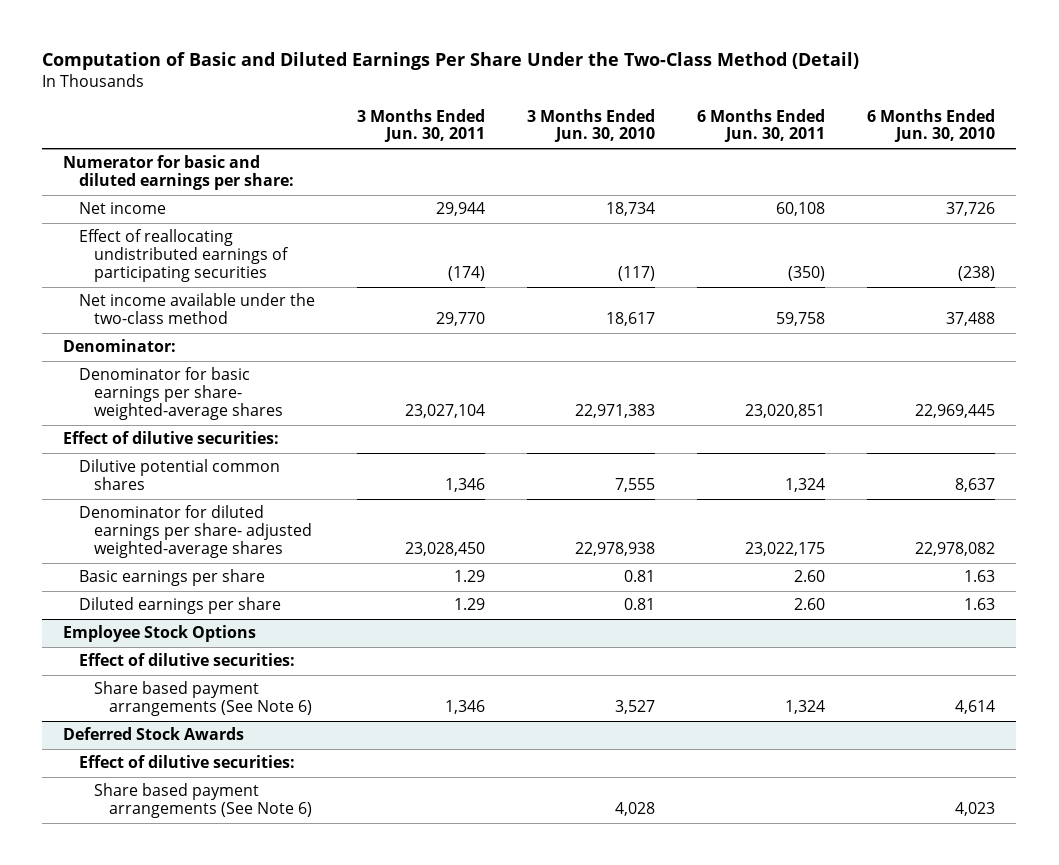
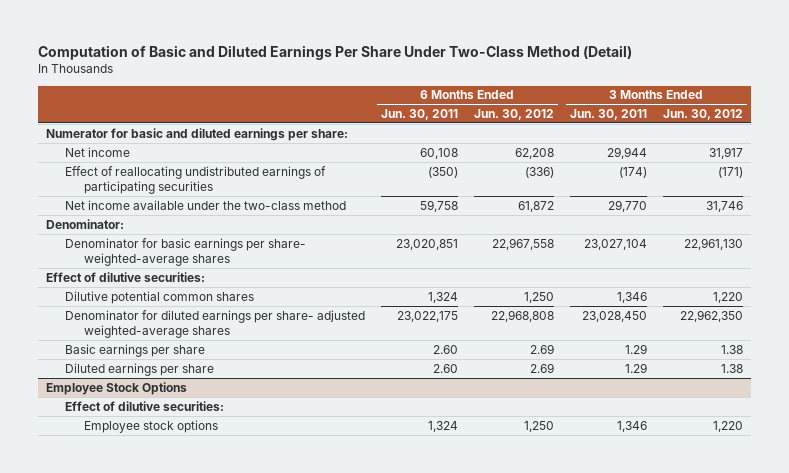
- Computation of Basic and Diluted Earnings Per Share Under the Two-Class Method (Detail)
+ Computation of Basic and Diluted Earnings Per Share Under Two-Class Method (Detail)
- | 3 Months Ended Jun. 30, 2011 | 3 Months Ended Jun. 30, 2010 | 6 Months Ended Jun. 30, 2011 | 6 Months Ended Jun. 30, 2010
+ | 6 Months Ended Jun. 30, 2011 | 6 Months Ended Jun. 30, 2012 | 3 Months Ended Jun. 30, 2011 | 3 Months Ended Jun. 30, 2012
@ Employee Stock Options
- Share based payment arrangements (See Note 6) | 1,346 | 3,527 | 1,324 | 4,614
- Deferred Stock Awards
- Effect of dilutive securities:
- Share based payment arrangements (See Note 6) | | 4,028 | | 4,023
@ Employee Stock Options
+ Employee stock options | 1,324 | 1,250 | 1,346 | 1,220

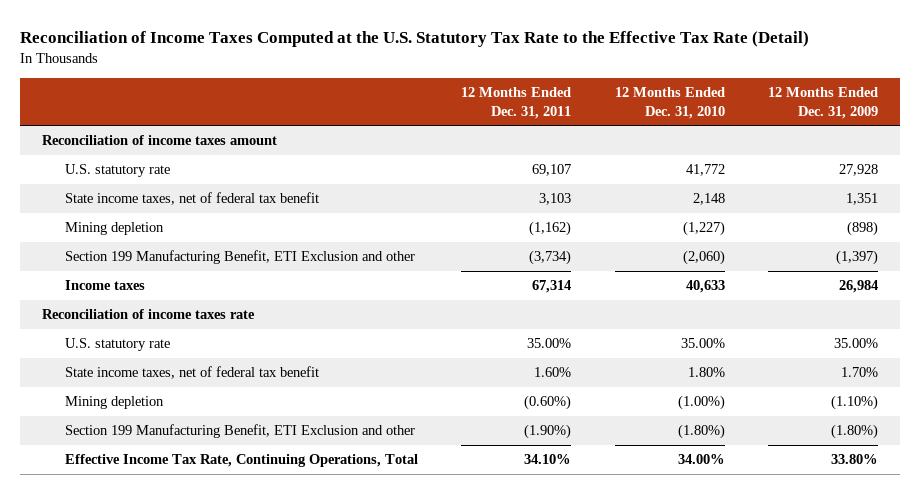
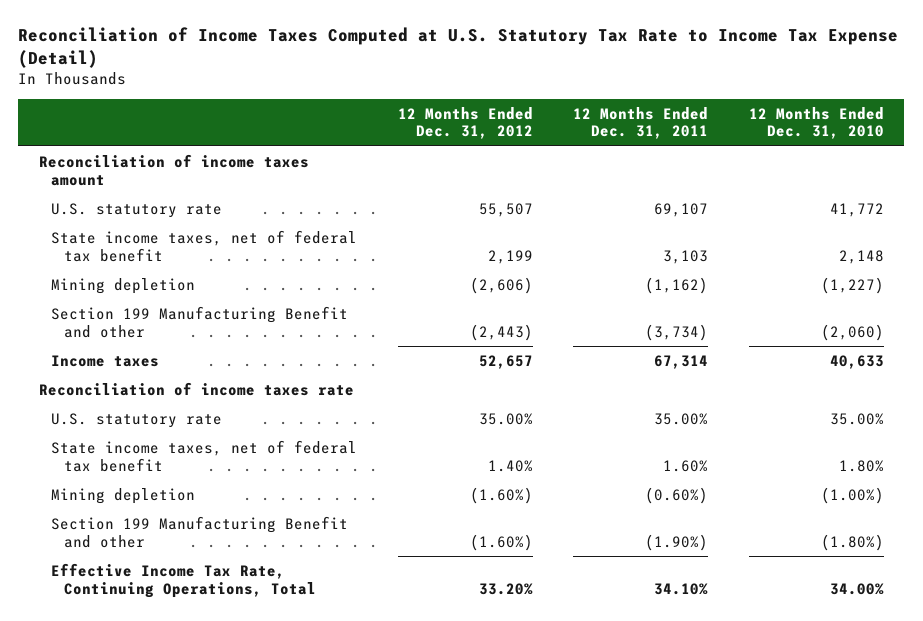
- Reconciliation of Income Taxes Computed at the U.S. Statutory Tax Rate to the Effective Tax Rate (Detail)
+ Reconciliation of Income Taxes Computed at U.S. Statutory Tax Rate to Income Tax Expense (Detail)
- | 12 Months Ended Dec. 31, 2011 | 12 Months Ended Dec. 31, 2010 | 12 Months Ended Dec. 31, 2009
+ | 12 Months Ended Dec. 31, 2012 | 12 Months Ended Dec. 31, 2011 | 12 Months Ended Dec. 31, 2010
- Section 199 Manufacturing Benefit, ETI Exclusion and other | (3,734) | (2,060) | (1,397)
+ Section 199 Manufacturing Benefit and other | (2,443) | (3,734) | (2,060)
- Section 199 Manufacturing Benefit, ETI Exclusion and other | (1.90%) | (1.80%) | (1.80%)
+ Section 199 Manufacturing Benefit and other | (1.60%) | (1.90%) | (1.80%)

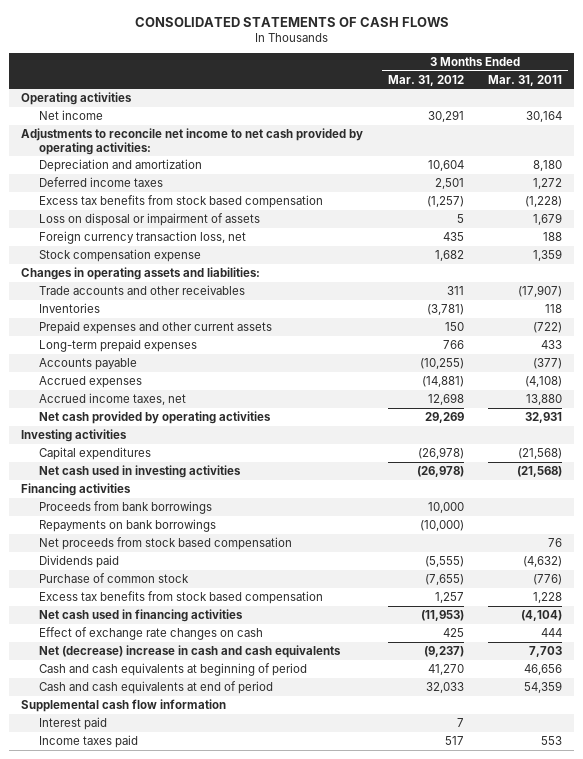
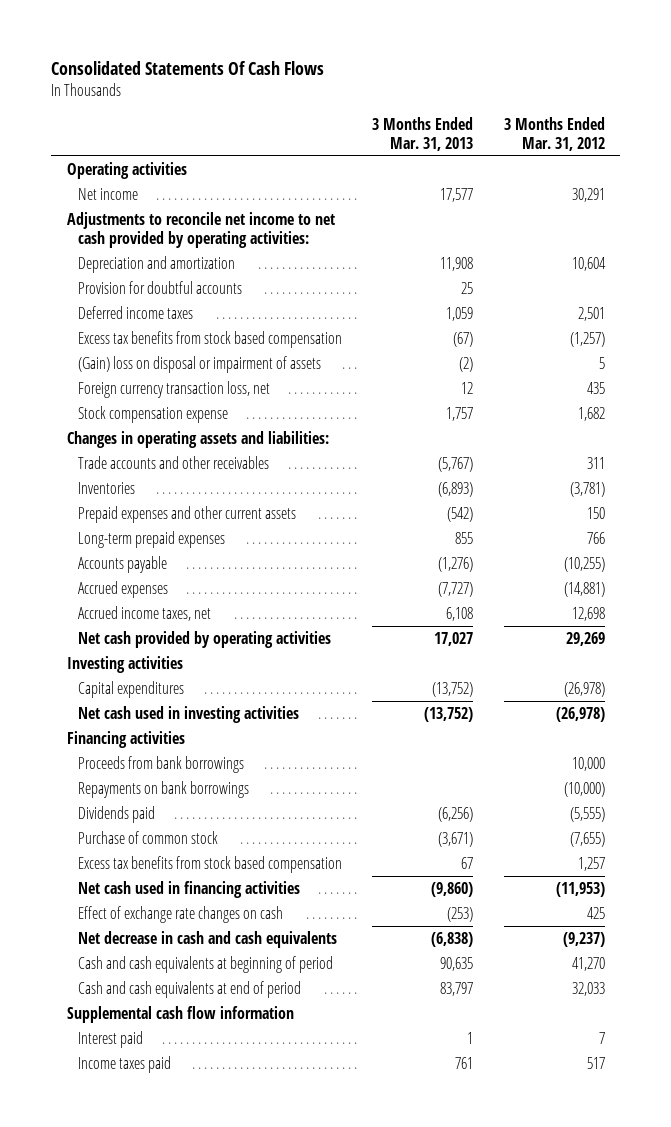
- CONSOLIDATED STATEMENTS OF CASH FLOWS
+ Consolidated Statements Of Cash Flows
- | 3 Months Ended Mar. 31, 2012 | 3 Months Ended Mar. 31, 2011
+ | 3 Months Ended Mar. 31, 2013 | 3 Months Ended Mar. 31, 2012
+ Provision for doubtful accounts | 25 |
- Loss on disposal or impairment of assets | 5 | 1,679
+ (Gain) loss on disposal or impairment of assets | (2) | 5
- Net proceeds from stock based compensation | | 76
- Net (decrease) increase in cash and cash equivalents | (9,237) | 7,703
+ Net decrease in cash and cash equivalents | (6,838) | (9,237)

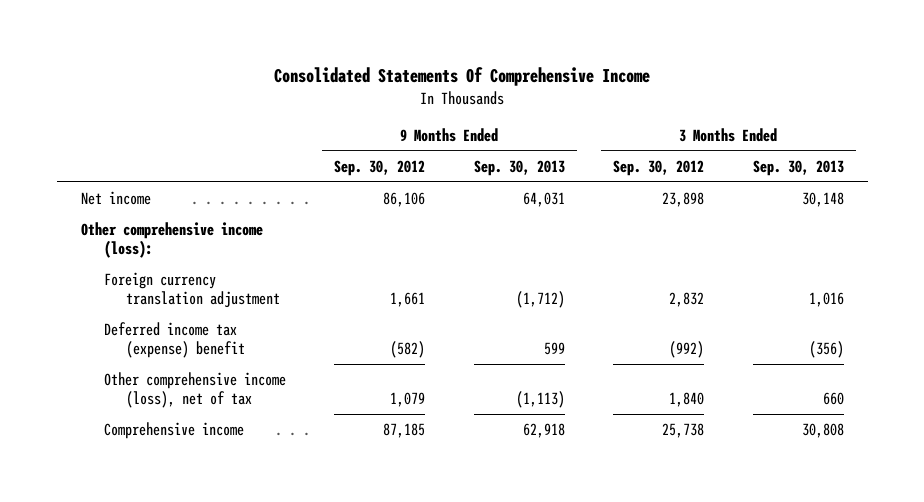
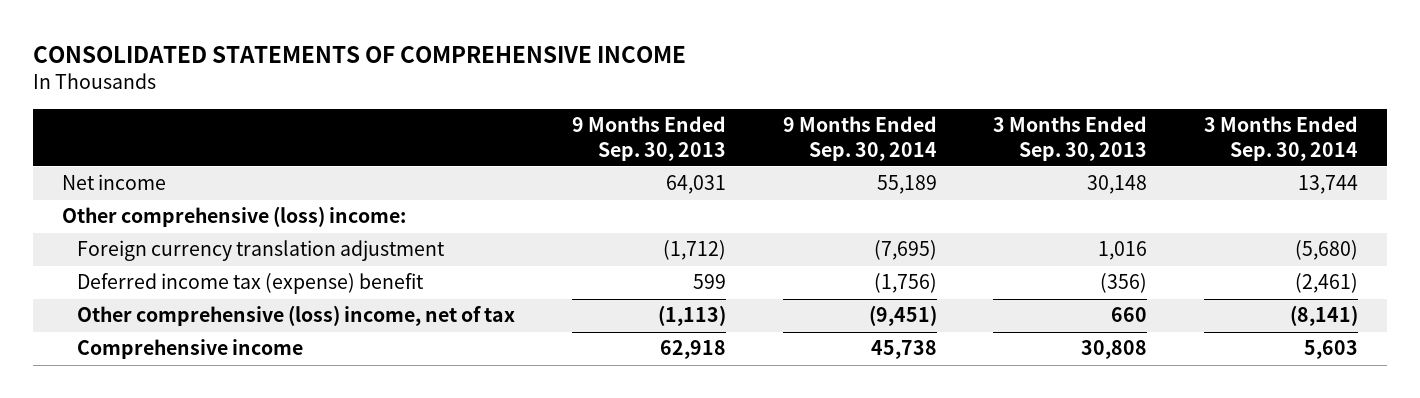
- Consolidated Statements Of Comprehensive Income
+ CONSOLIDATED STATEMENTS OF COMPREHENSIVE INCOME
- | 9 Months Ended Sep. 30, 2012 | 9 Months Ended Sep. 30, 2013 | 3 Months Ended Sep. 30, 2012 | 3 Months Ended Sep. 30, 2013
+ | 9 Months Ended Sep. 30, 2013 | 9 Months Ended Sep. 30, 2014 | 3 Months Ended Sep. 30, 2013 | 3 Months Ended Sep. 30, 2014
- Other comprehensive income (loss):
+ Other comprehensive (loss) income:
- Other comprehensive income (loss), net of tax | 1,079 | (1,113) | 1,840 | 660
+ Other comprehensive (loss) income, net of tax | (1,113) | (9,451) | 660 | (8,141)

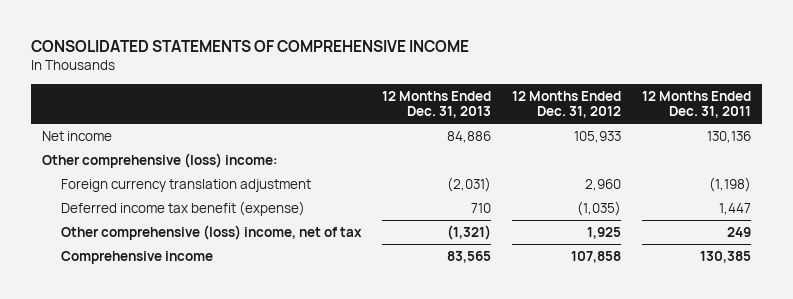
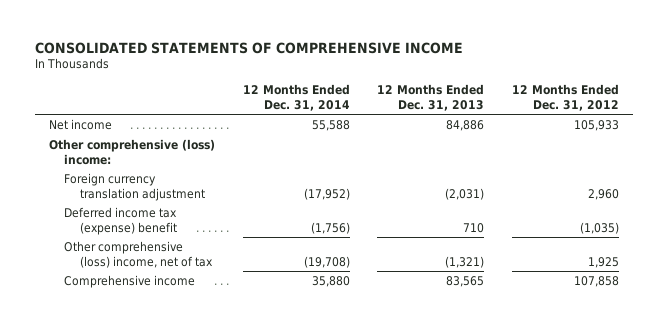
- | 12 Months Ended Dec. 31, 2013 | 12 Months Ended Dec. 31, 2012 | 12 Months Ended Dec. 31, 2011
+ | 12 Months Ended Dec. 31, 2014 | 12 Months Ended Dec. 31, 2013 | 12 Months Ended Dec. 31, 2012
- Deferred income tax benefit (expense) | 710 | (1,035) | 1,447
+ Deferred income tax (expense) benefit | (1,756) | 710 | (1,035)

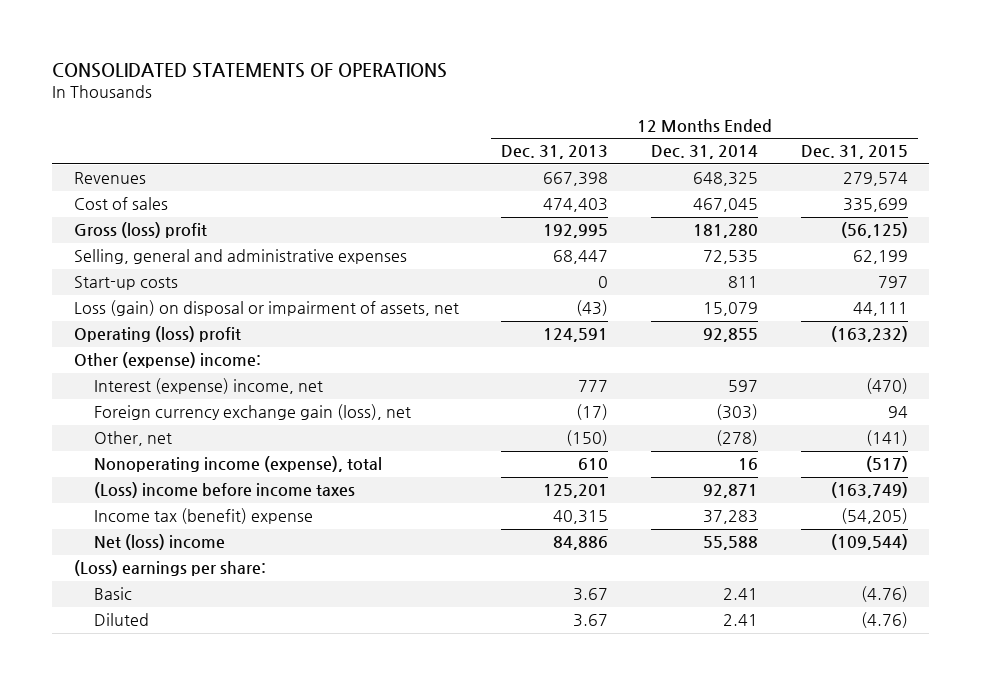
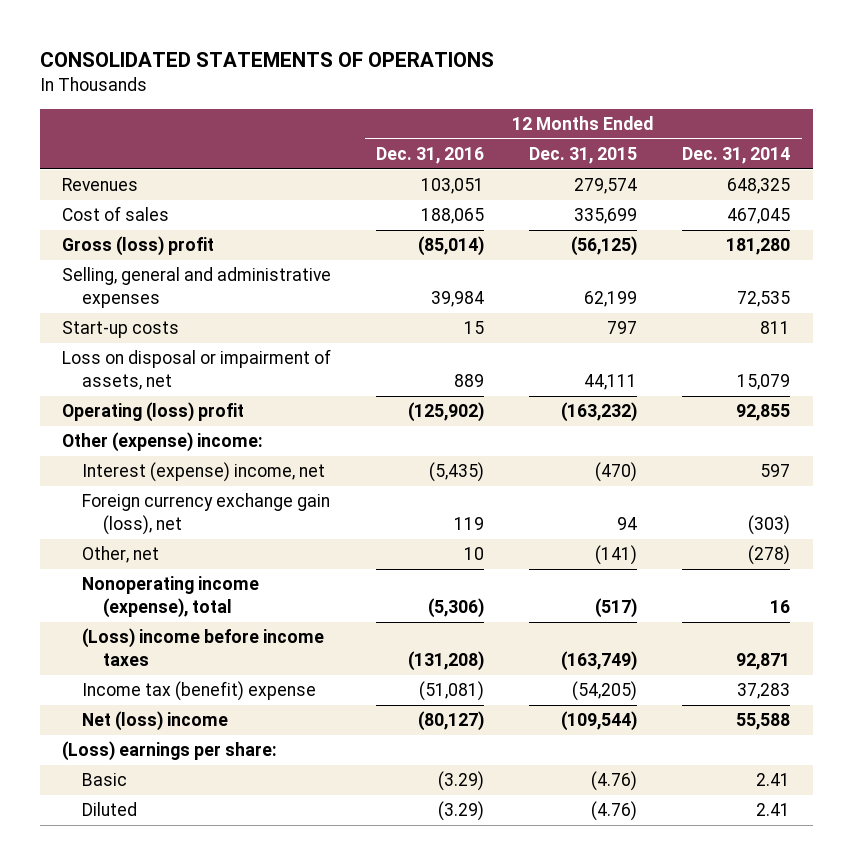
- | 12 Months Ended Dec. 31, 2013 | 12 Months Ended Dec. 31, 2014 | 12 Months Ended Dec. 31, 2015
+ | 12 Months Ended Dec. 31, 2016 | 12 Months Ended Dec. 31, 2015 | 12 Months Ended Dec. 31, 2014
- Loss (gain) on disposal or impairment of assets, net | (43) | 15,079 | 44,111
+ Loss on disposal or impairment of assets, net | 889 | 44,111 | 15,079

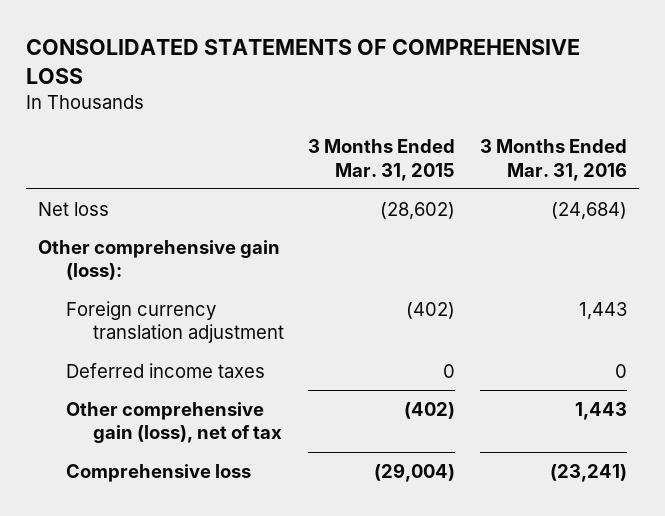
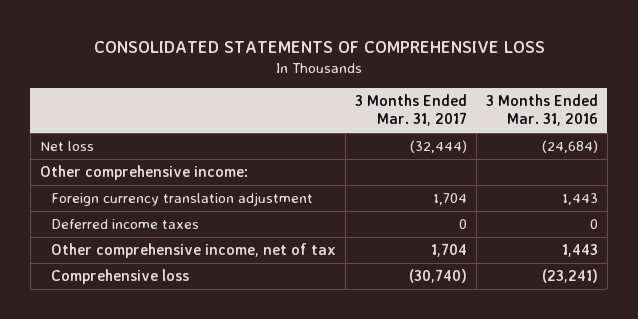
- | 3 Months Ended Mar. 31, 2015 | 3 Months Ended Mar. 31, 2016
+ | 3 Months Ended Mar. 31, 2017 | 3 Months Ended Mar. 31, 2016
- Other comprehensive gain (loss):
+ Other comprehensive income:
- Other comprehensive gain (loss), net of tax | (402) | 1,443
+ Other comprehensive income, net of tax | 1,704 | 1,443

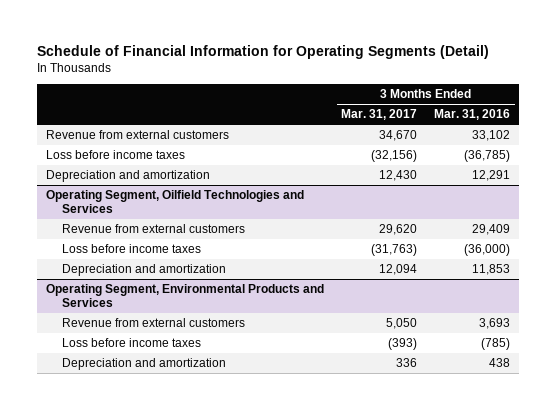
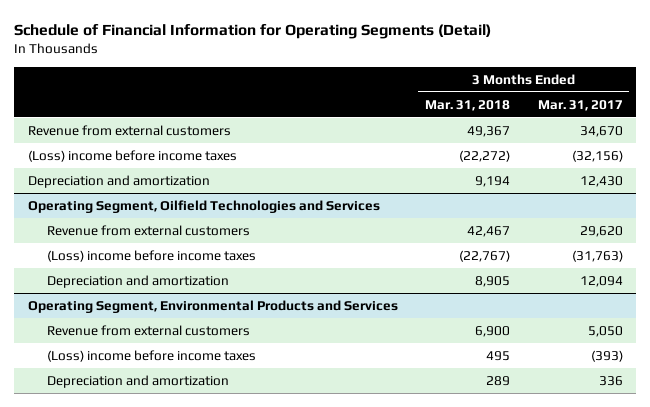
- | 3 Months Ended Mar. 31, 2017 | 3 Months Ended Mar. 31, 2016
+ | 3 Months Ended Mar. 31, 2018 | 3 Months Ended Mar. 31, 2017
- Loss before income taxes | (32,156) | (36,785)
+ (Loss) income before income taxes | (22,272) | (32,156)
@ Operating Segment, Oilfield Technologies and Services
- Loss before income taxes | (31,763) | (36,000)
+ (Loss) income before income taxes | (22,767) | (31,763)
@ Operating Segment, Environmental Products and Services
- Loss before income taxes | (393) | (785)
+ (Loss) income before income taxes | 495 | (393)

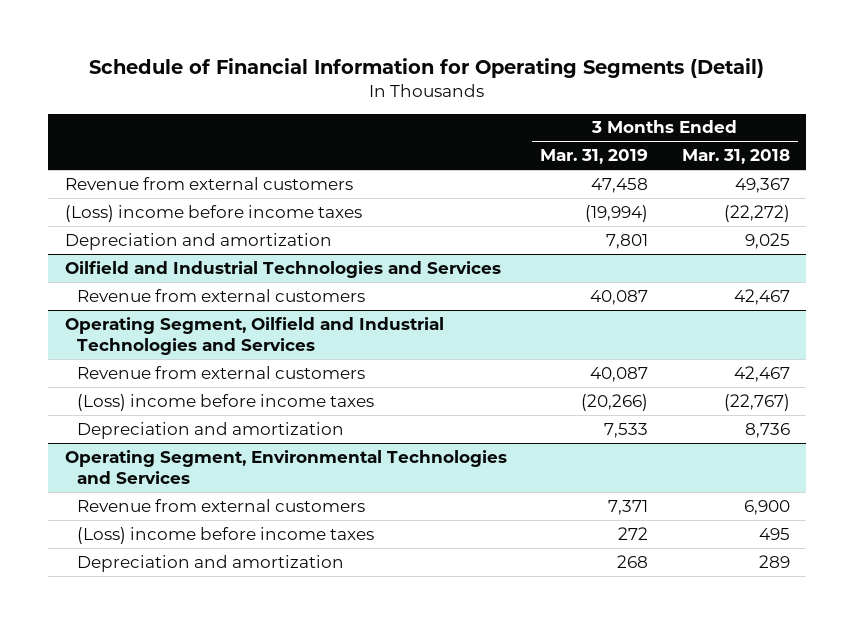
- | 3 Months Ended Mar. 31, 2018 | 3 Months Ended Mar. 31, 2017
+ | 3 Months Ended Mar. 31, 2019 | 3 Months Ended Mar. 31, 2018
- Depreciation and amortization | 9,194 | 12,430
- Operating Segment, Oilfield Technologies and Services
+ Depreciation and amortization | 7,801 | 9,025
+ Oilfield and Industrial Technologies and Services
+ Operating Segment, Oilfield and Industrial Technologies and Services
+ Revenue from external customers | 40,087 | 42,467
- Depreciation and amortization | 8,905 | 12,094
- Operating Segment, Environmental Products and Services
+ Depreciation and amortization | 7,533 | 8,736
+ Operating Segment, Environmental Technologies and Services

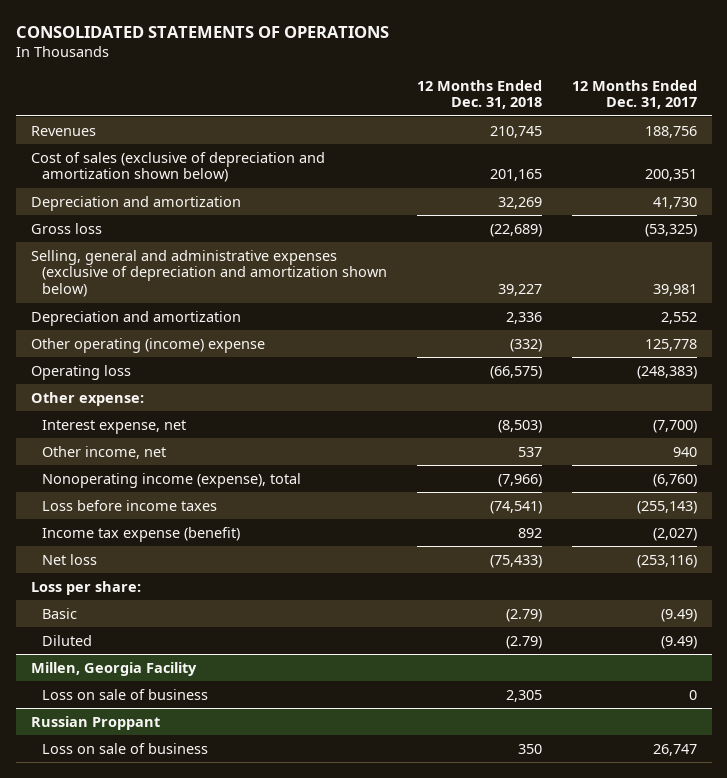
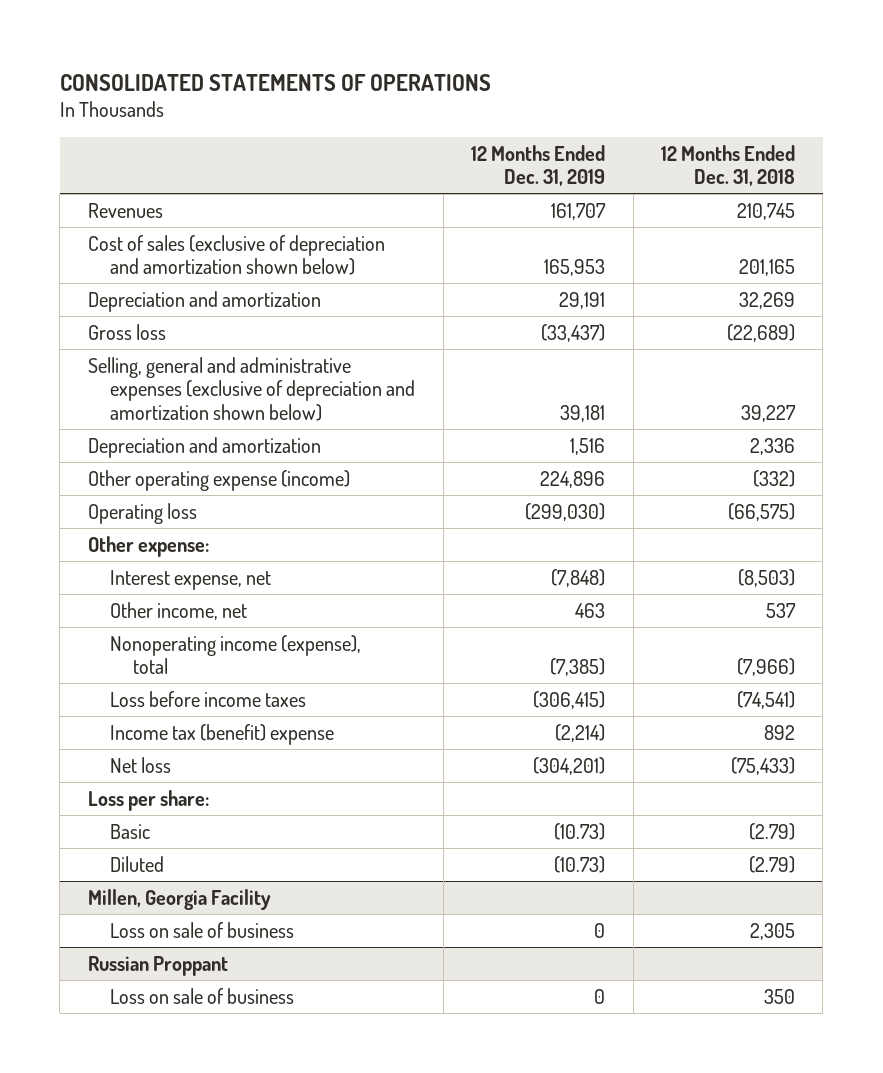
- | 12 Months Ended Dec. 31, 2018 | 12 Months Ended Dec. 31, 2017
+ | 12 Months Ended Dec. 31, 2019 | 12 Months Ended Dec. 31, 2018
- Other operating (income) expense | (332) | 125,778
+ Other operating expense (income) | 224,896 | (332)
- Income tax expense (benefit) | 892 | (2,027)
+ Income tax (benefit) expense | (2,214) | 892

